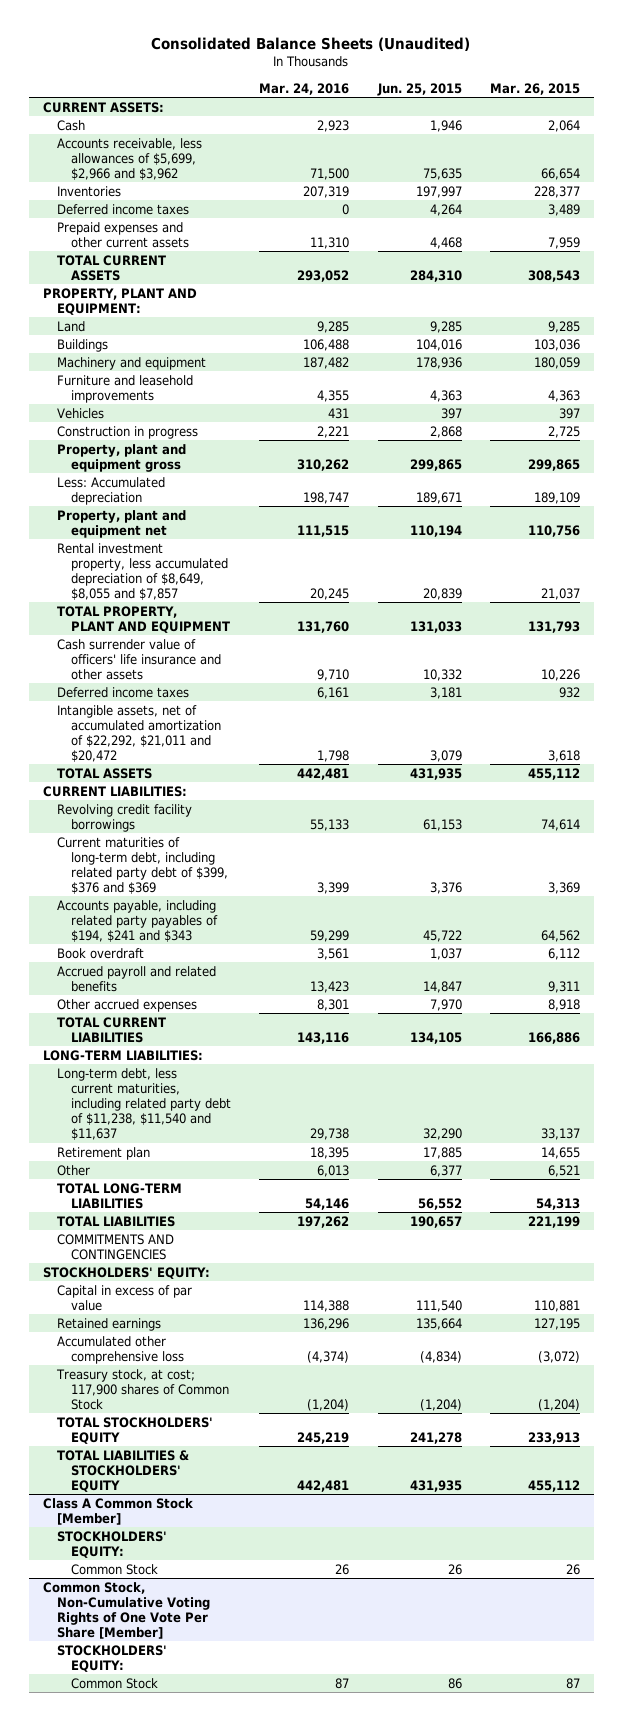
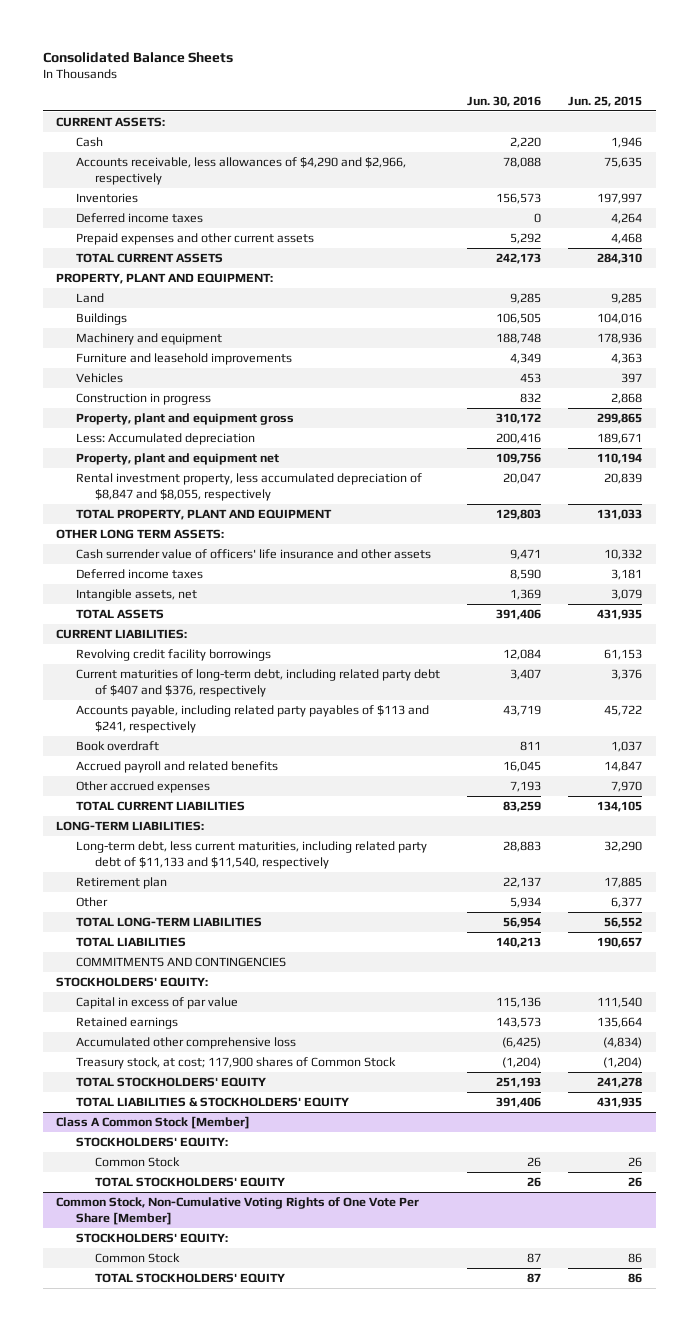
- Consolidated Balance Sheets (Unaudited)
+ Consolidated Balance Sheets
- | Mar. 24, 2016 | Jun. 25, 2015 | Mar. 26, 2015
+ | Jun. 30, 2016 | Jun. 25, 2015
- Accounts receivable, less allowances of $5,699, $2,966 and $3,962 | 71,500 | 75,635 | 66,654
+ Accounts receivable, less allowances of $4,290 and $2,966, respectively | 78,088 | 75,635
- Rental investment property, less accumulated depreciation of $8,649, $8,055 and $7,857 | 20,245 | 20,839 | 21,037
+ Rental investment property, less accumulated depreciation of $8,847 and $8,055, respectively | 20,047 | 20,839
+ OTHER LONG TERM ASSETS:
- Intangible assets, net of accumulated amortization of $22,292, $21,011 and $20,472 | 1,798 | 3,079 | 3,618
+ Intangible assets, net | 1,369 | 3,079
- Current maturities of long-term debt, including related party debt of $399, $376 and $369 | 3,399 | 3,376 | 3,369
- Accounts payable, including related party payables of $194, $241 and $343 | 59,299 | 45,722 | 64,562
+ Current maturities of long-term debt, including related party debt of $407 and $376, respectively | 3,407 | 3,376
+ Accounts payable, including related party payables of $113 and $241, respectively | 43,719 | 45,722
- Long-term debt, less current maturities, including related party debt of $11,238, $11,540 and $11,637 | 29,738 | 32,290 | 33,137
+ Long-term debt, less current maturities, including related party debt of $11,133 and $11,540, respectively | 28,883 | 32,290
@ Class A Common Stock [Member]
+ TOTAL STOCKHOLDERS' EQUITY | 26 | 26
@ Common Stock, Non-Cumulative Voting Rights of One Vote Per Share [Member]
+ TOTAL STOCKHOLDERS' EQUITY | 87 | 86

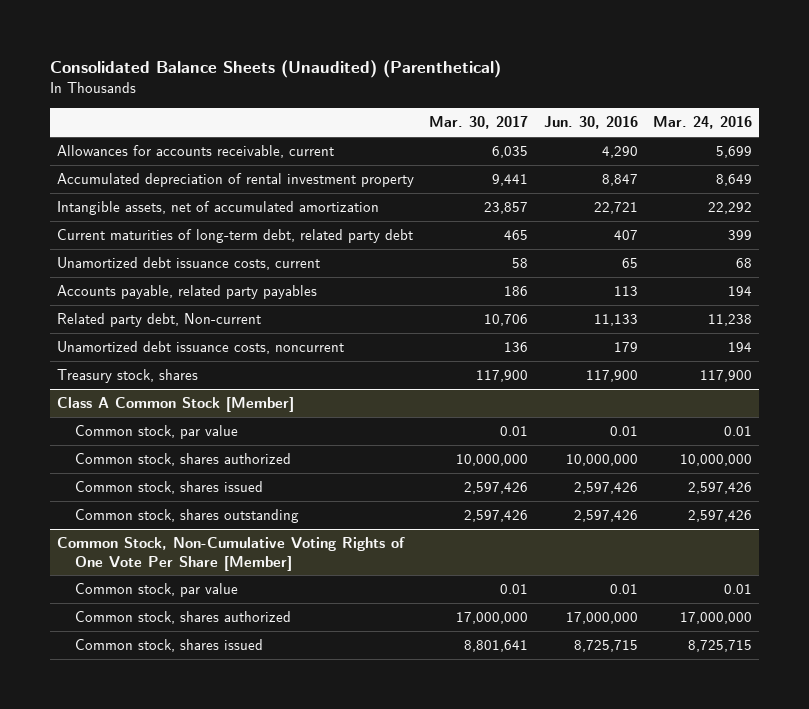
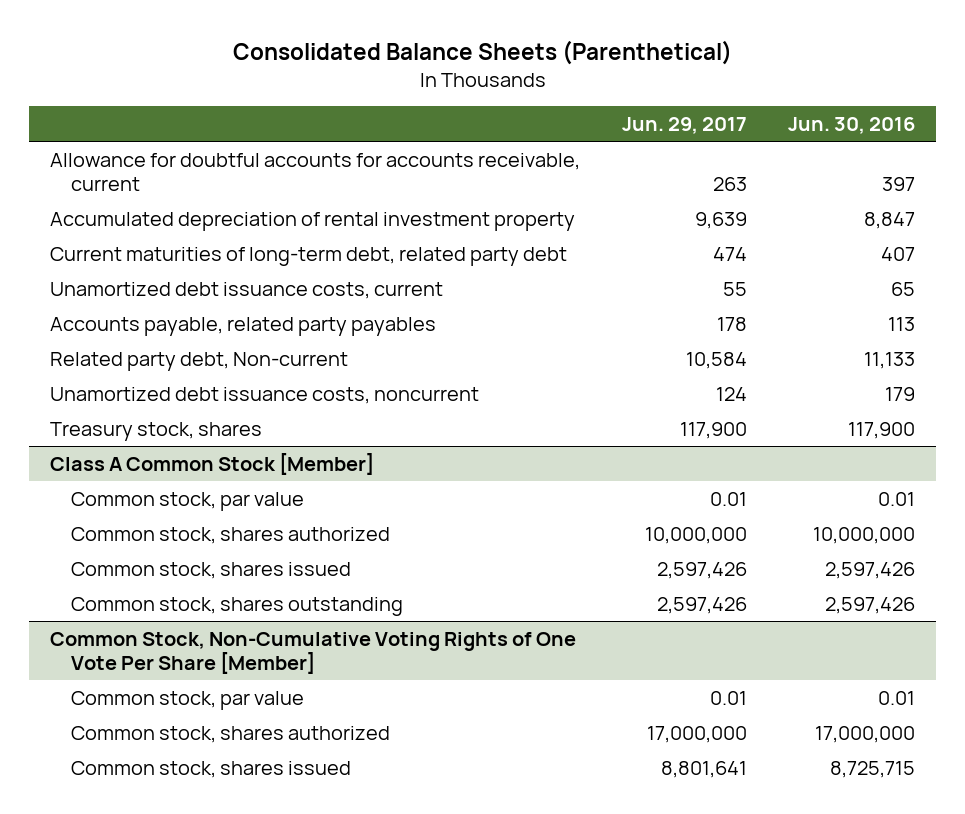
- Consolidated Balance Sheets (Unaudited) (Parenthetical)
+ Consolidated Balance Sheets (Parenthetical)
- | Mar. 30, 2017 | Jun. 30, 2016 | Mar. 24, 2016
+ | Jun. 29, 2017 | Jun. 30, 2016
- Allowances for accounts receivable, current | 6,035 | 4,290 | 5,699
+ Allowance for doubtful accounts for accounts receivable, current | 263 | 397
- Intangible assets, net of accumulated amortization | 23,857 | 22,721 | 22,292

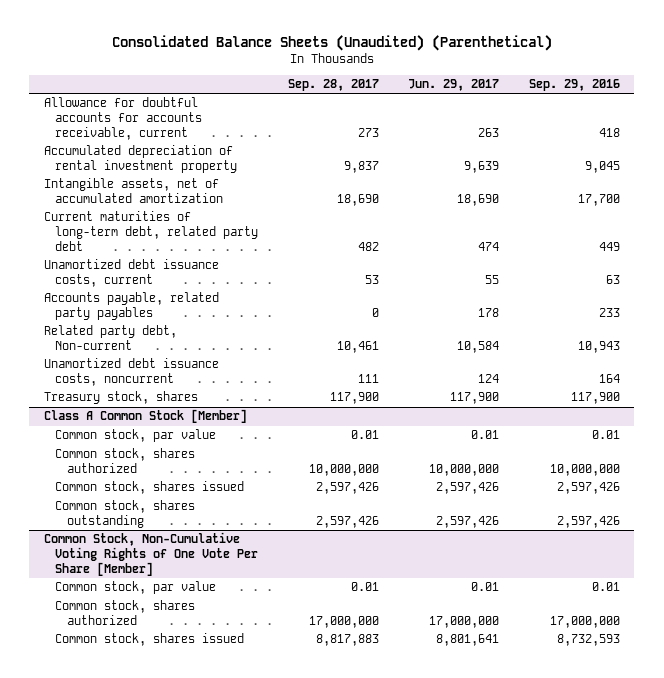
- Consolidated Balance Sheets (Parenthetical)
+ Consolidated Balance Sheets (Unaudited) (Parenthetical)
- | Jun. 29, 2017 | Jun. 30, 2016
+ | Sep. 28, 2017 | Jun. 29, 2017 | Sep. 29, 2016
+ Intangible assets, net of accumulated amortization | 18,690 | 18,690 | 17,700

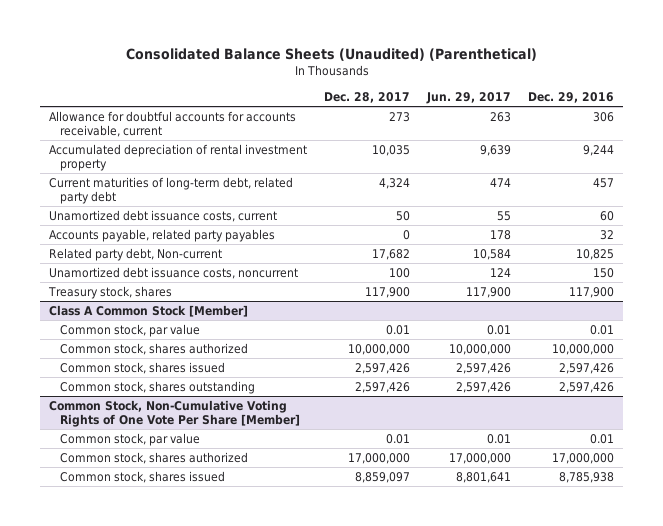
- | Sep. 28, 2017 | Jun. 29, 2017 | Sep. 29, 2016
+ | Dec. 28, 2017 | Jun. 29, 2017 | Dec. 29, 2016
- Intangible assets, net of accumulated amortization | 18,690 | 18,690 | 17,700

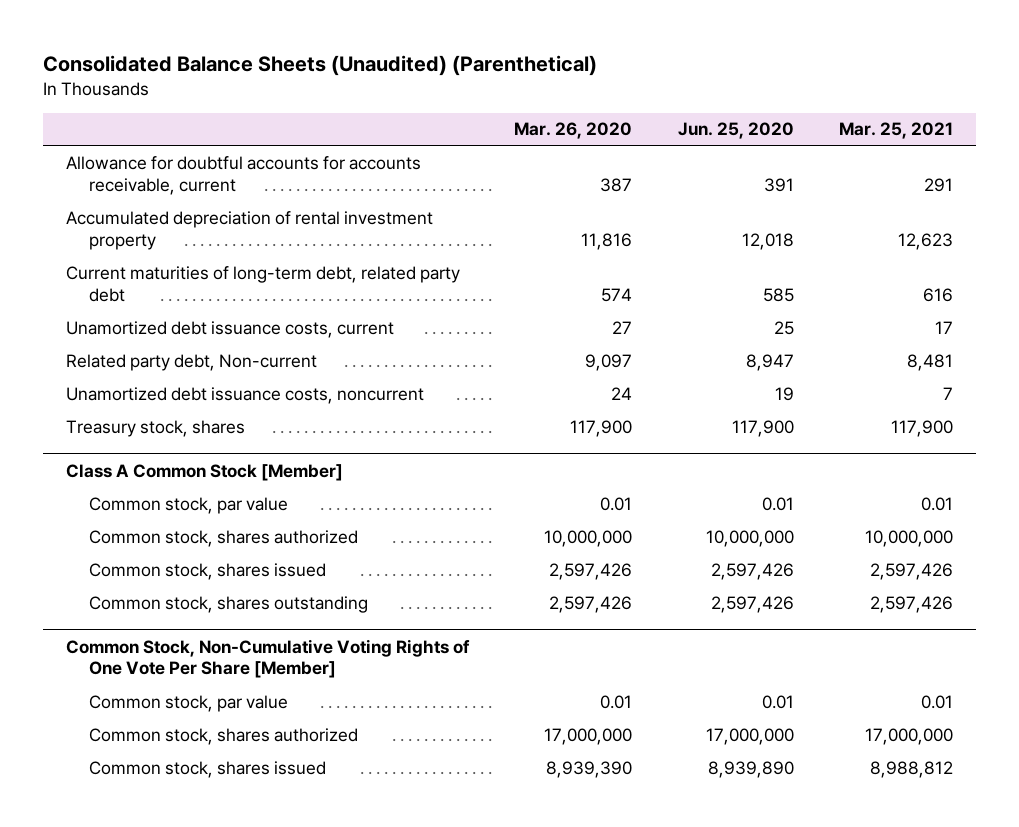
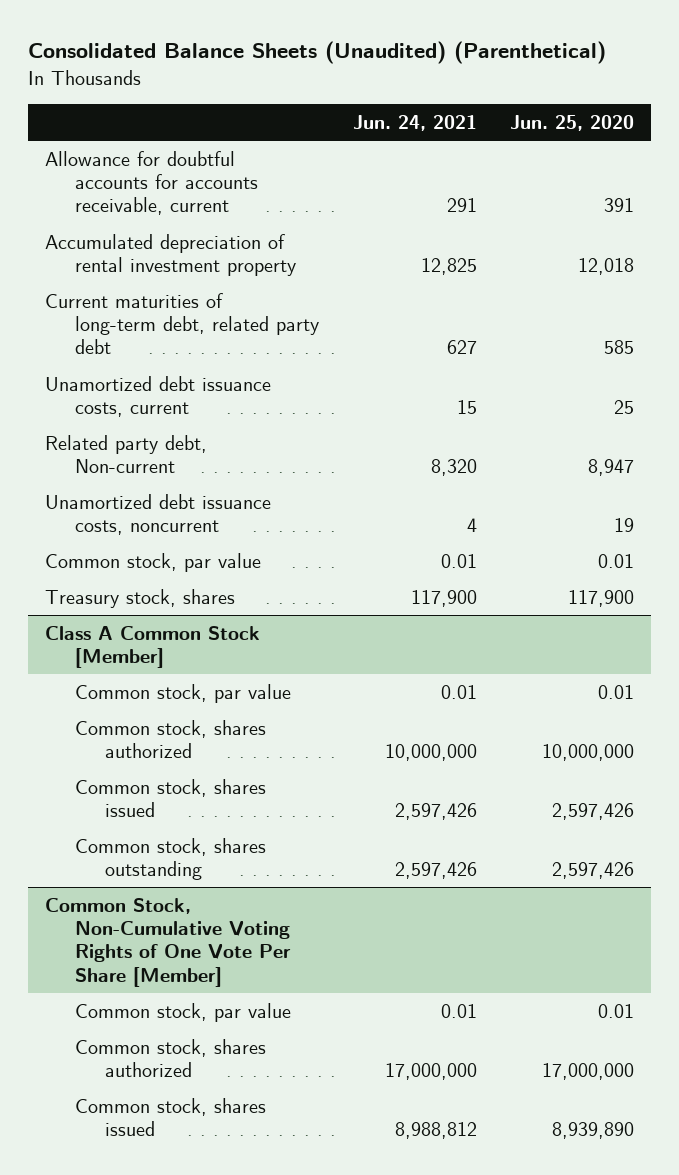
- | Mar. 26, 2020 | Jun. 25, 2020 | Mar. 25, 2021
+ | Jun. 24, 2021 | Jun. 25, 2020
+ Common stock, par value | 0.01 | 0.01

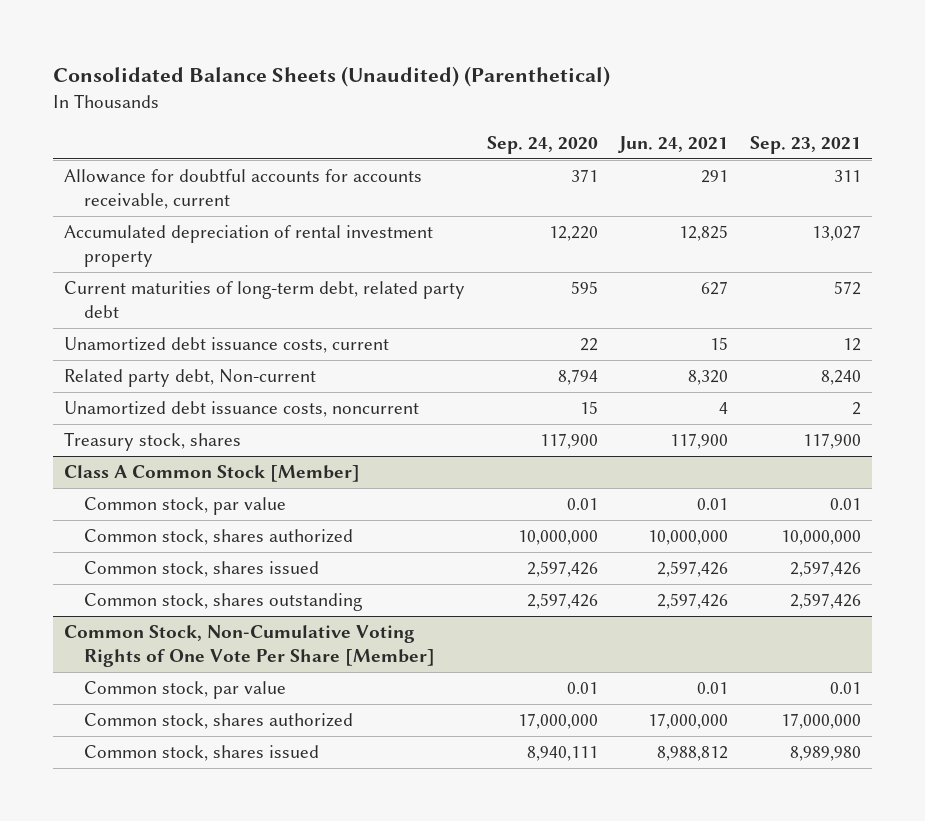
- | Jun. 24, 2021 | Jun. 25, 2020
+ | Sep. 24, 2020 | Jun. 24, 2021 | Sep. 23, 2021
- Common stock, par value | 0.01 | 0.01

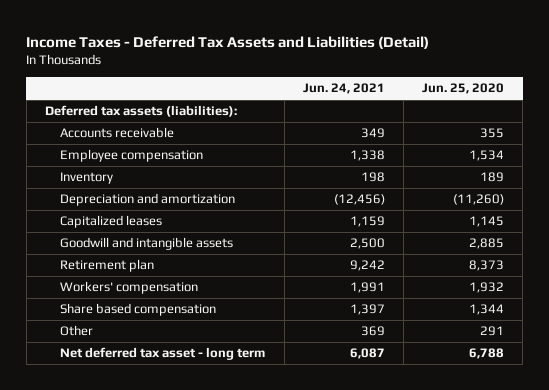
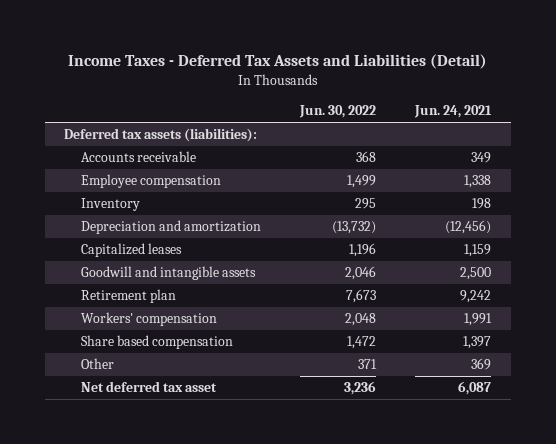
- | Jun. 24, 2021 | Jun. 25, 2020
+ | Jun. 30, 2022 | Jun. 24, 2021
- Net deferred tax asset - long term | 6,087 | 6,788
+ Net deferred tax asset | 3,236 | 6,087

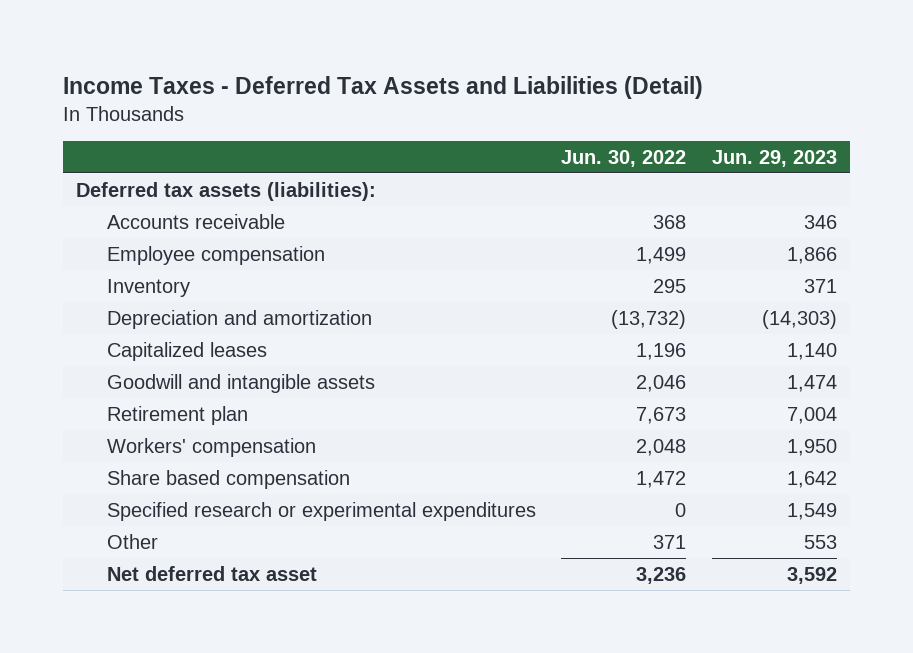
- | Jun. 30, 2022 | Jun. 24, 2021
+ | Jun. 30, 2022 | Jun. 29, 2023
+ Specified research or experimental expenditures | 0 | 1,549

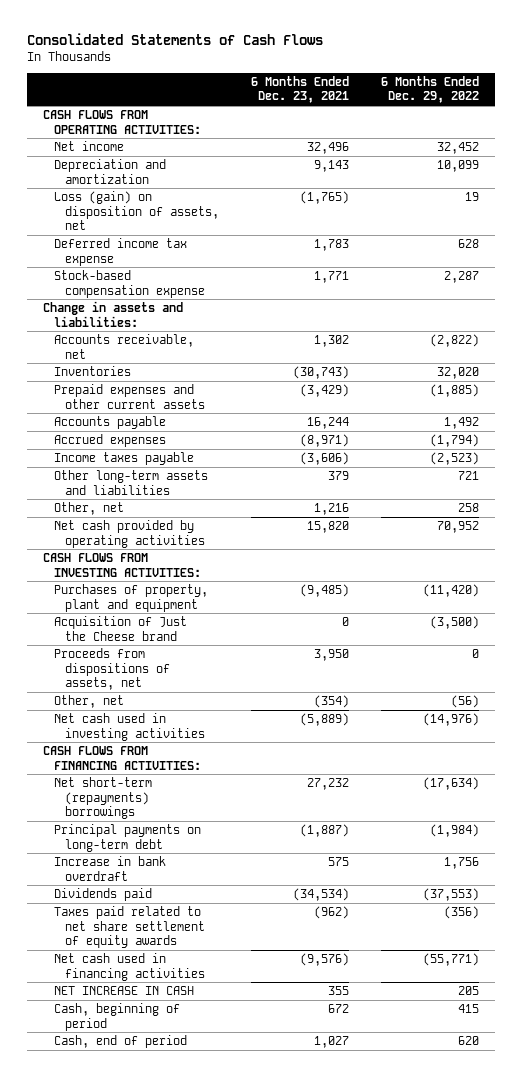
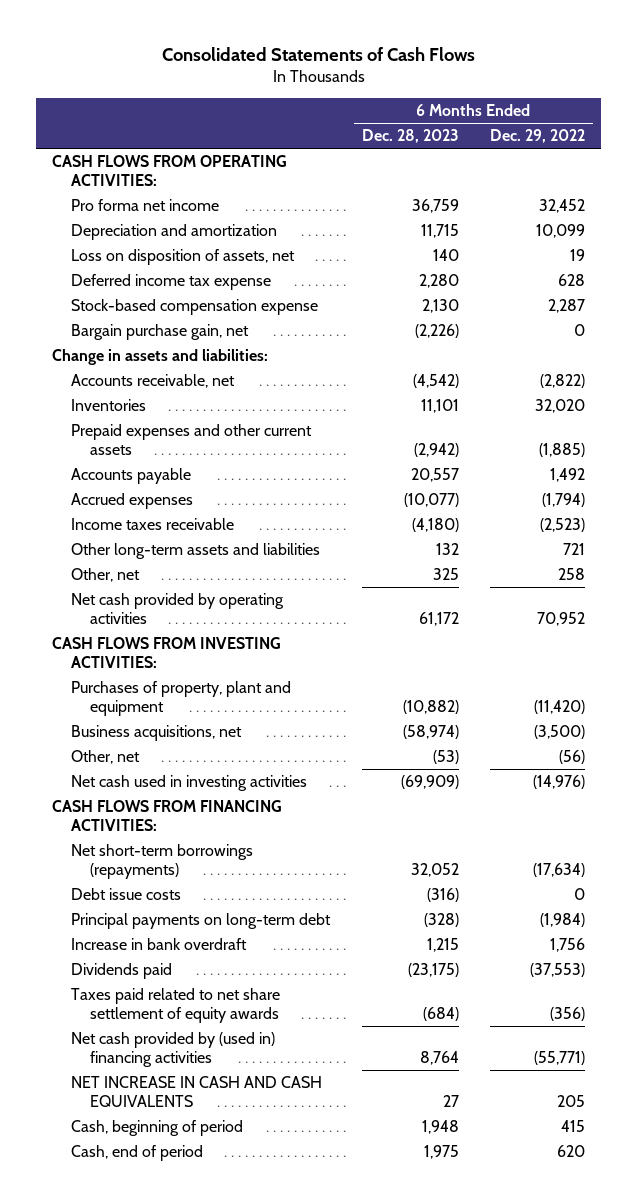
- | 6 Months Ended Dec. 23, 2021 | 6 Months Ended Dec. 29, 2022
+ | 6 Months Ended Dec. 28, 2023 | 6 Months Ended Dec. 29, 2022
- Net income | 32,496 | 32,452
+ Pro forma net income | 36,759 | 32,452
- Loss (gain) on disposition of assets, net | (1,765) | 19
+ Loss on disposition of assets, net | 140 | 19
+ Bargain purchase gain, net | (2,226) | 0
- Income taxes payable | (3,606) | (2,523)
+ Income taxes receivable | (4,180) | (2,523)
- Acquisition of Just the Cheese brand | 0 | (3,500)
- Proceeds from dispositions of assets, net | 3,950 | 0
+ Business acquisitions, net | (58,974) | (3,500)
- Net short-term (repayments) borrowings | 27,232 | (17,634)
+ Net short-term borrowings (repayments) | 32,052 | (17,634)
+ Debt issue costs | (316) | 0
- Net cash used in financing activities | (9,576) | (55,771)
- NET INCREASE IN CASH | 355 | 205
+ Net cash provided by (used in) financing activities | 8,764 | (55,771)
+ NET INCREASE IN CASH AND CASH EQUIVALENTS | 27 | 205

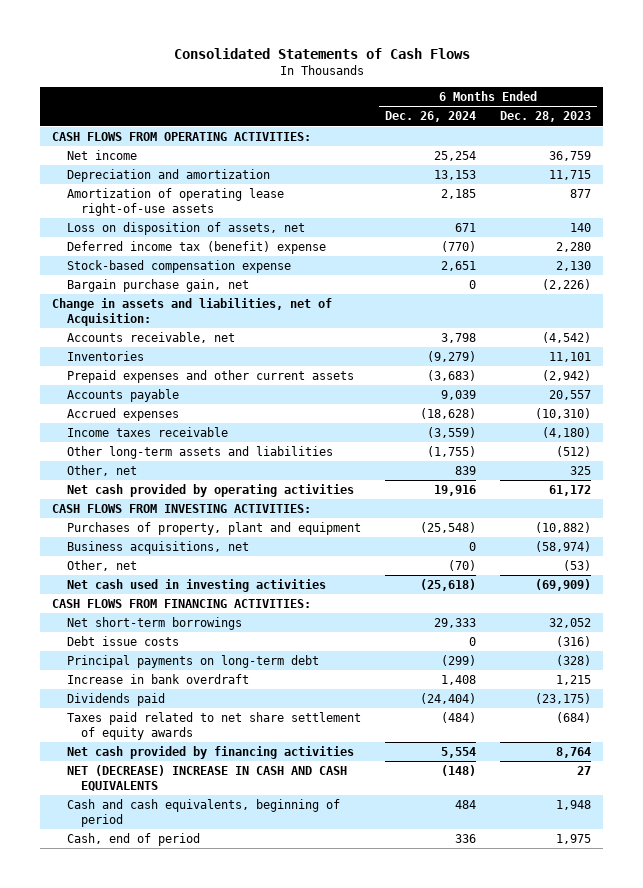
- | 6 Months Ended Dec. 28, 2023 | 6 Months Ended Dec. 29, 2022
+ | 6 Months Ended Dec. 26, 2024 | 6 Months Ended Dec. 28, 2023
- Pro forma net income | 36,759 | 32,452
+ Net income | 25,254 | 36,759
+ Amortization of operating lease right-of-use assets | 2,185 | 877
- Deferred income tax expense | 2,280 | 628
+ Deferred income tax (benefit) expense | (770) | 2,280
- Change in assets and liabilities:
+ Change in assets and liabilities, net of Acquisition:
- Accrued expenses | (10,077) | (1,794)
+ Accrued expenses | (18,628) | (10,310)
- Other long-term assets and liabilities | 132 | 721
+ Other long-term assets and liabilities | (1,755) | (512)
- Net short-term borrowings (repayments) | 32,052 | (17,634)
+ Net short-term borrowings | 29,333 | 32,052
- Net cash provided by (used in) financing activities | 8,764 | (55,771)
- NET INCREASE IN CASH AND CASH EQUIVALENTS | 27 | 205
- Cash, beginning of period | 1,948 | 415
+ Net cash provided by financing activities | 5,554 | 8,764
+ NET (DECREASE) INCREASE IN CASH AND CASH EQUIVALENTS | (148) | 27
+ Cash and cash equivalents, beginning of period | 484 | 1,948

